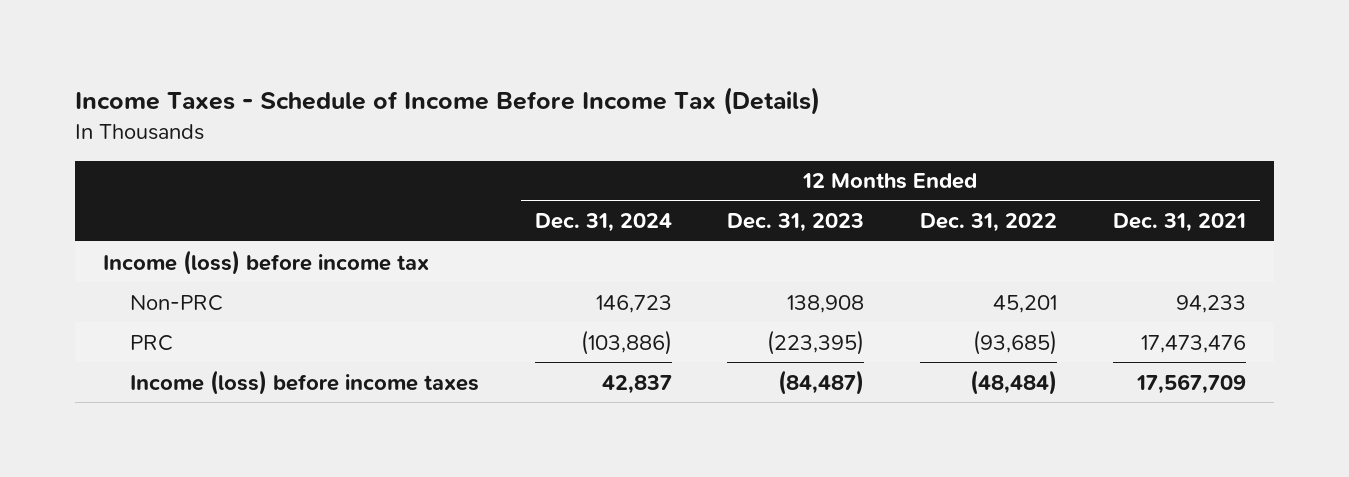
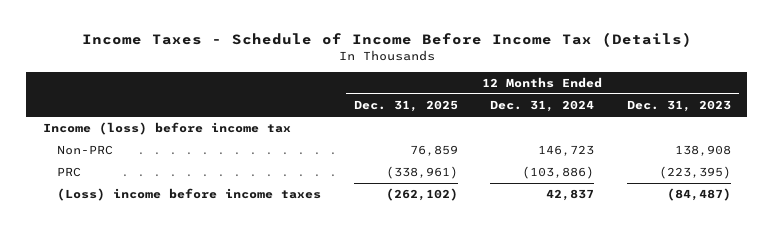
- | 12 Months Ended Dec. 31, 2024 | 12 Months Ended Dec. 31, 2023 | 12 Months Ended Dec. 31, 2022 | 12 Months Ended Dec. 31, 2021
+ | 12 Months Ended Dec. 31, 2025 | 12 Months Ended Dec. 31, 2024 | 12 Months Ended Dec. 31, 2023
- Income (loss) before income taxes | 42,837 | (84,487) | (48,484) | 17,567,709
+ (Loss) income before income taxes | (262,102) | 42,837 | (84,487)

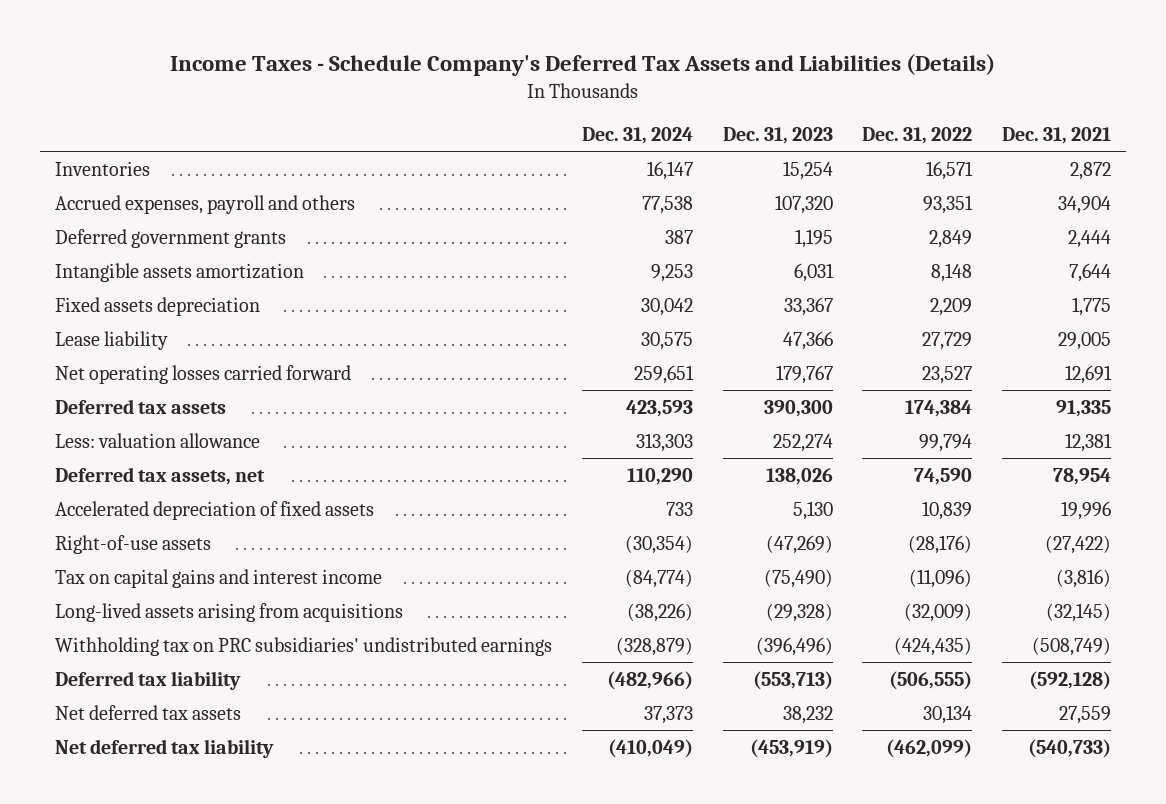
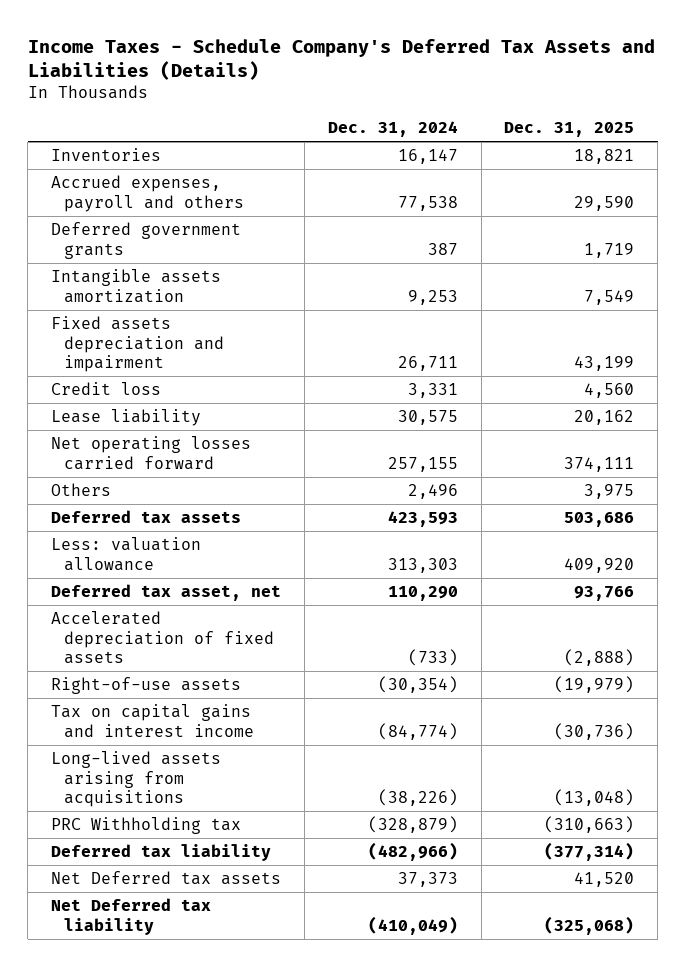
- | Dec. 31, 2024 | Dec. 31, 2023 | Dec. 31, 2022 | Dec. 31, 2021
+ | Dec. 31, 2024 | Dec. 31, 2025
- Fixed assets depreciation | 30,042 | 33,367 | 2,209 | 1,775
+ Fixed assets depreciation and impairment | 26,711 | 43,199
+ Credit loss | 3,331 | 4,560
- Net operating losses carried forward | 259,651 | 179,767 | 23,527 | 12,691
+ Net operating losses carried forward | 257,155 | 374,111
+ Others | 2,496 | 3,975
- Deferred tax assets, net | 110,290 | 138,026 | 74,590 | 78,954
- Accelerated depreciation of fixed assets | 733 | 5,130 | 10,839 | 19,996
+ Deferred tax asset, net | 110,290 | 93,766
+ Accelerated depreciation of fixed assets | (733) | (2,888)
- Withholding tax on PRC subsidiaries' undistributed earnings | (328,879) | (396,496) | (424,435) | (508,749)
+ PRC Withholding tax | (328,879) | (310,663)
- Net deferred tax assets | 37,373 | 38,232 | 30,134 | 27,559
- Net deferred tax liability | (410,049) | (453,919) | (462,099) | (540,733)
+ Net Deferred tax assets | 37,373 | 41,520
+ Net Deferred tax liability | (410,049) | (325,068)

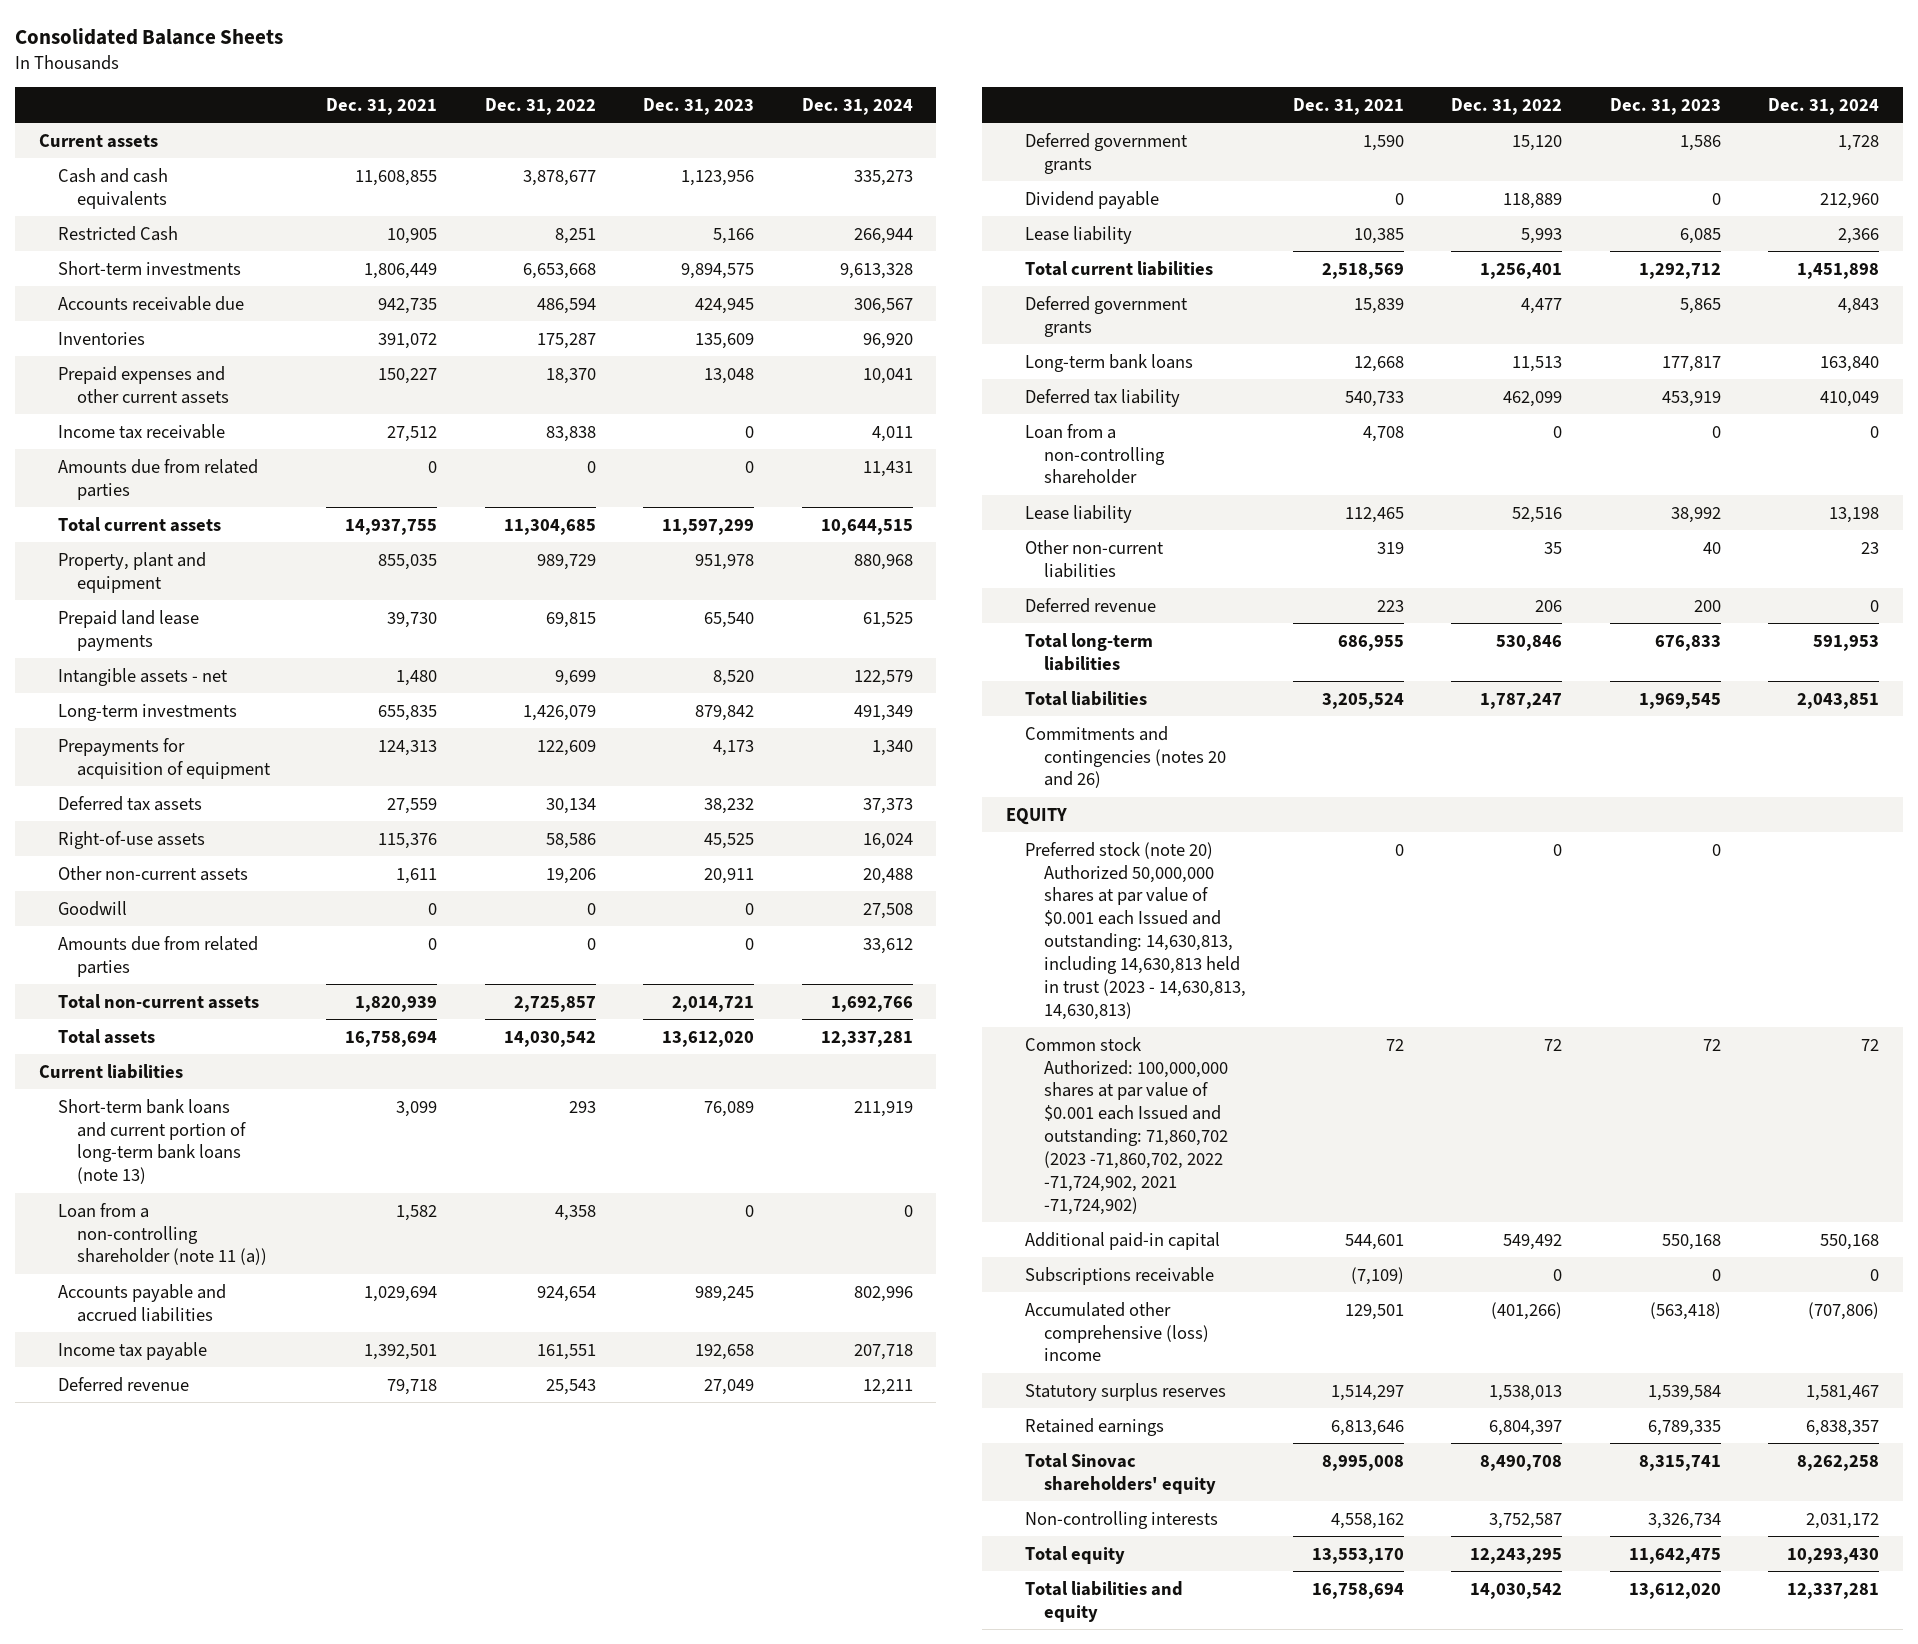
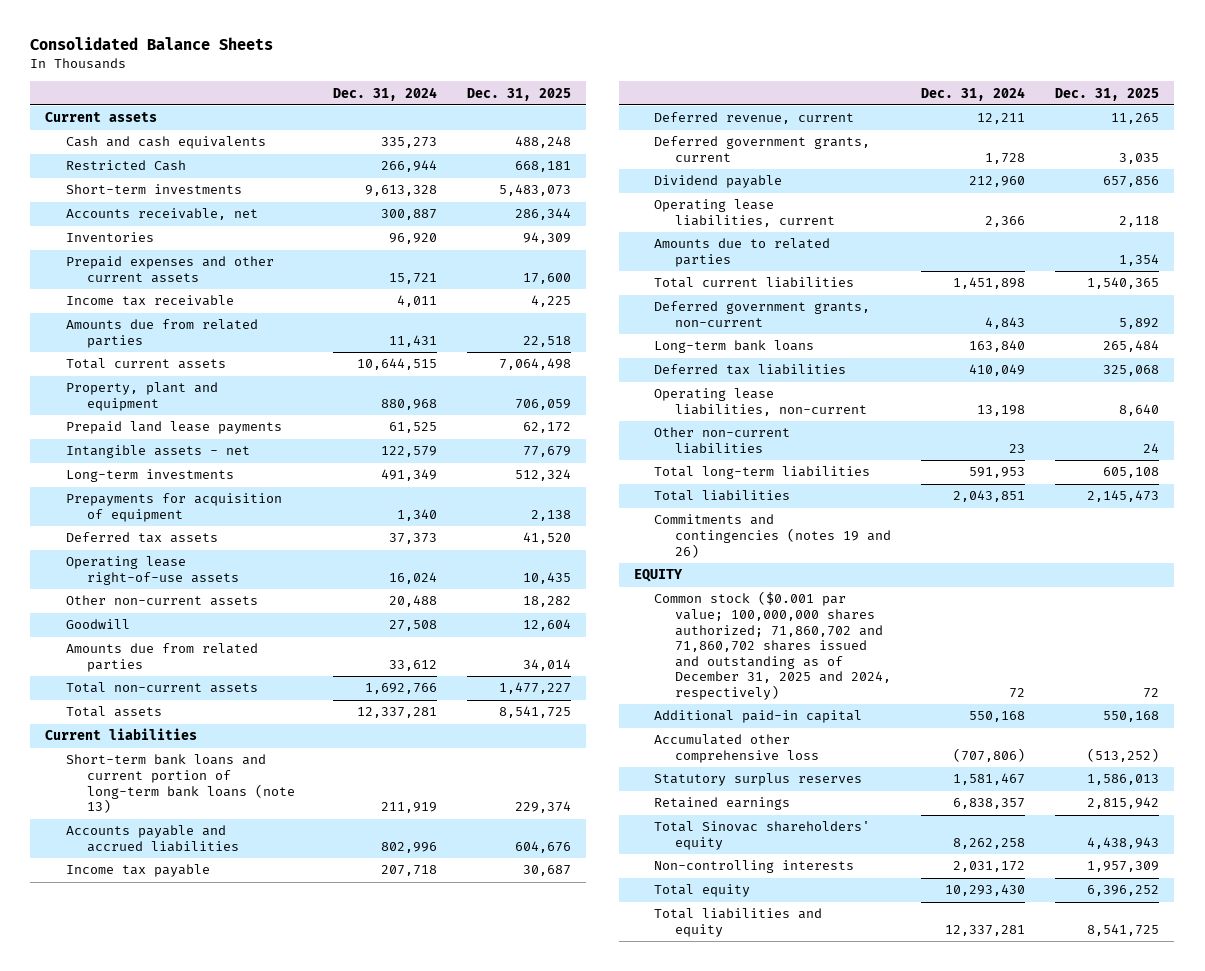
- | Dec. 31, 2021 | Dec. 31, 2022 | Dec. 31, 2023 | Dec. 31, 2024
+ | Dec. 31, 2024 | Dec. 31, 2025
- Accounts receivable due | 942,735 | 486,594 | 424,945 | 306,567
+ Accounts receivable, net | 300,887 | 286,344
- Prepaid expenses and other current assets | 150,227 | 18,370 | 13,048 | 10,041
+ Prepaid expenses and other current assets | 15,721 | 17,600
- Right-of-use assets | 115,376 | 58,586 | 45,525 | 16,024
+ Operating lease right-of-use assets | 16,024 | 10,435
- Loan from a non-controlling shareholder (note 11 (a)) | 1,582 | 4,358 | 0 | 0
- Deferred revenue | 79,718 | 25,543 | 27,049 | 12,211
- Deferred government grants | 1,590 | 15,120 | 1,586 | 1,728
+ Deferred revenue, current | 12,211 | 11,265
+ Deferred government grants, current | 1,728 | 3,035
- Lease liability | 10,385 | 5,993 | 6,085 | 2,366
+ Operating lease liabilities, current | 2,366 | 2,118
+ Amounts due to related parties | | 1,354
- Deferred government grants | 15,839 | 4,477 | 5,865 | 4,843
+ Deferred government grants, non-current | 4,843 | 5,892
- Deferred tax liability | 540,733 | 462,099 | 453,919 | 410,049
- Loan from a non-controlling shareholder | 4,708 | 0 | 0 | 0
- Lease liability | 112,465 | 52,516 | 38,992 | 13,198
+ Deferred tax liabilities | 410,049 | 325,068
+ Operating lease liabilities, non-current | 13,198 | 8,640
- Deferred revenue | 223 | 206 | 200 | 0
- Commitments and contingencies (notes 20 and 26)
+ Commitments and contingencies (notes 19 and 26)
- Preferred stock (note 20) Authorized 50,000,000 shares at par value of $0.001 each Issued and outstanding: 14,630,813, including 14,630,813 held in trust (2023 - 14,630,813, 14,630,813) | 0 | 0 | 0 |
- Common stock Authorized: 100,000,000 shares at par value of $0.001 each Issued and outstanding: 71,860,702 (2023 -71,860,702, 2022 -71,724,902, 2021 -71,724,902) | 72 | 72 | 72 | 72
+ Common stock ($0.001 par value; 100,000,000 shares authorized; 71,860,702 and 71,860,702 shares issued and outstanding as of December 31, 2025 and 2024, respectively) | 72 | 72
- Subscriptions receivable | (7,109) | 0 | 0 | 0
- Accumulated other comprehensive (loss) income | 129,501 | (401,266) | (563,418) | (707,806)
+ Accumulated other comprehensive loss | (707,806) | (513,252)

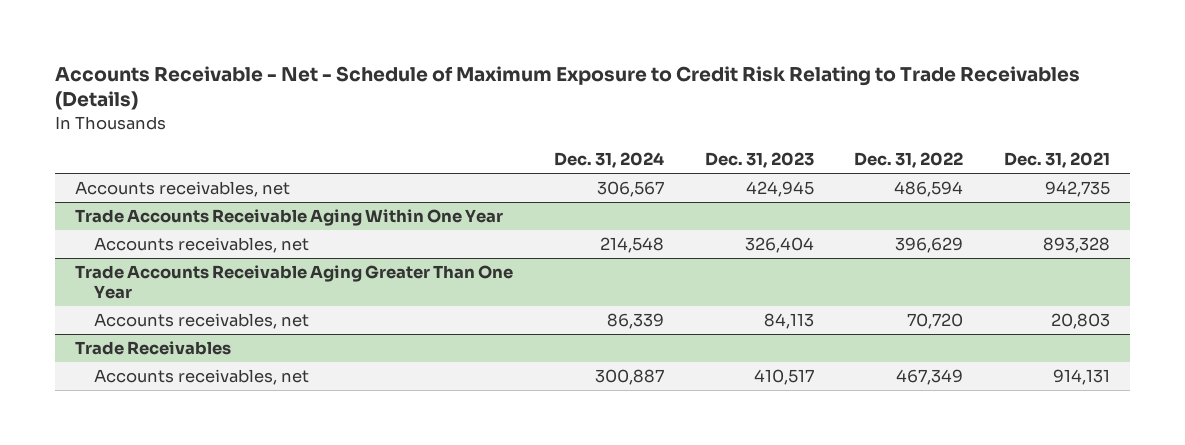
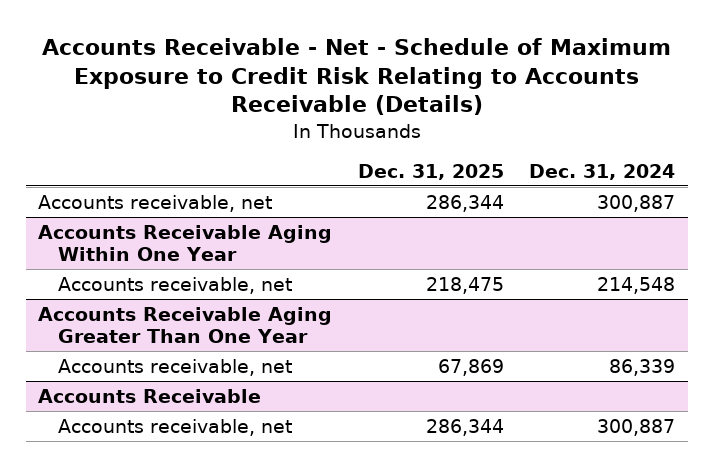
- Accounts Receivable - Net - Schedule of Maximum Exposure to Credit Risk Relating to Trade Receivables (Details)
+ Accounts Receivable - Net - Schedule of Maximum Exposure to Credit Risk Relating to Accounts Receivable (Details)
- | Dec. 31, 2024 | Dec. 31, 2023 | Dec. 31, 2022 | Dec. 31, 2021
+ | Dec. 31, 2025 | Dec. 31, 2024
- Accounts receivables, net | 306,567 | 424,945 | 486,594 | 942,735
- Trade Accounts Receivable Aging Within One Year
- Accounts receivables, net | 214,548 | 326,404 | 396,629 | 893,328
- Trade Accounts Receivable Aging Greater Than One Year
- Accounts receivables, net | 86,339 | 84,113 | 70,720 | 20,803
- Trade Receivables
- Accounts receivables, net | 300,887 | 410,517 | 467,349 | 914,131
+ Accounts receivable, net | 286,344 | 300,887
+ Accounts Receivable Aging Within One Year
+ Accounts receivable, net | 218,475 | 214,548
+ Accounts Receivable Aging Greater Than One Year
+ Accounts receivable, net | 67,869 | 86,339
+ Accounts Receivable
+ Accounts receivable, net | 286,344 | 300,887

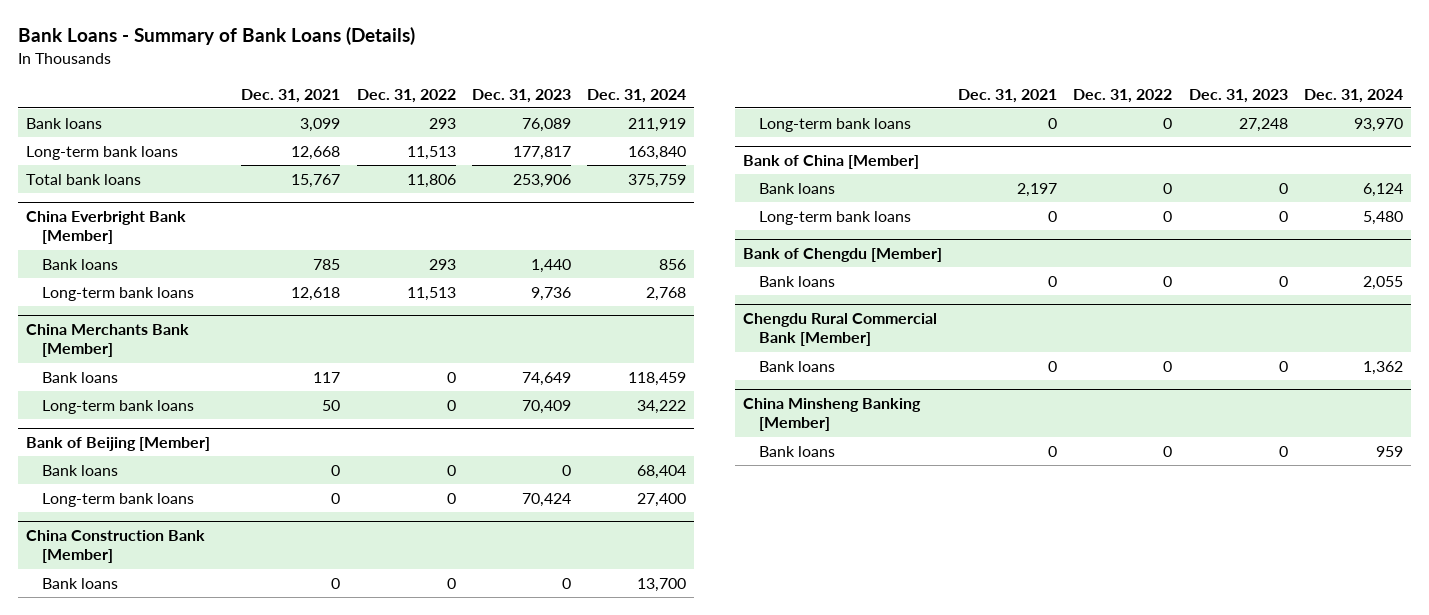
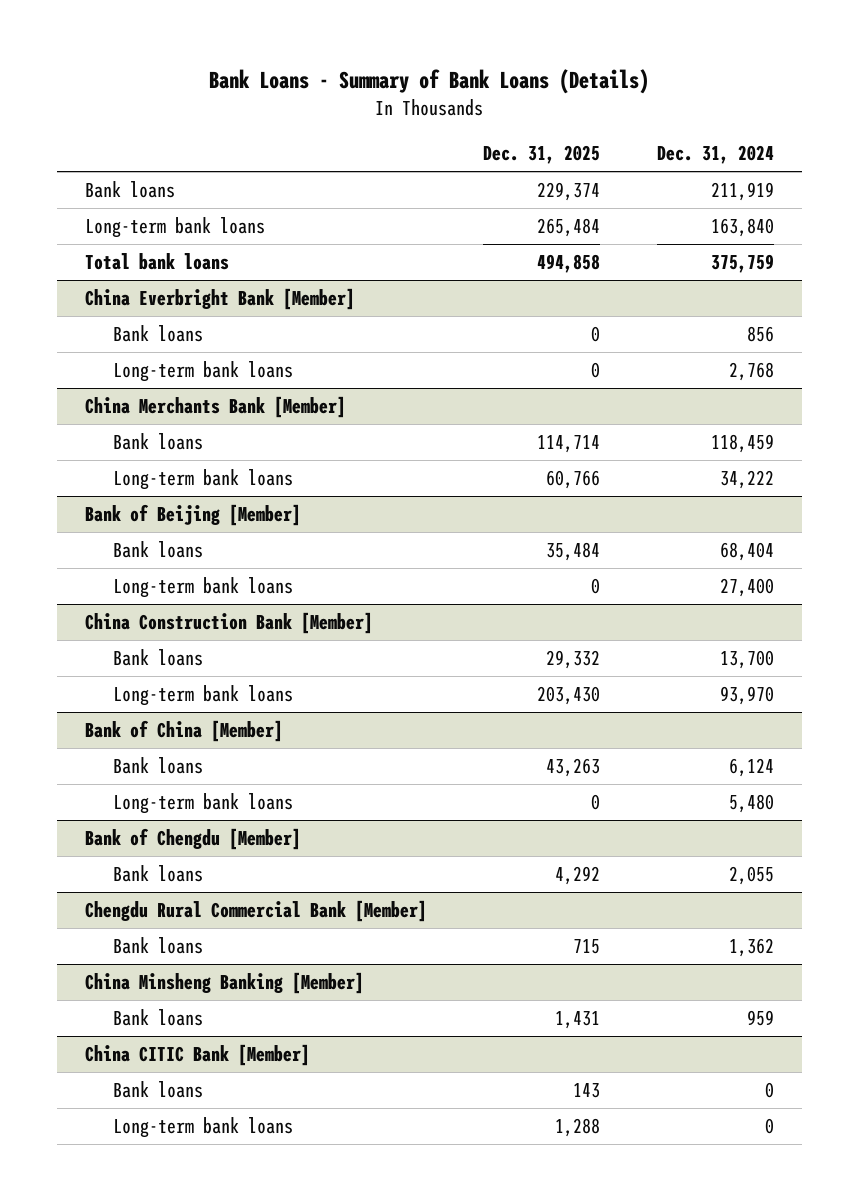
- | Dec. 31, 2021 | Dec. 31, 2022 | Dec. 31, 2023 | Dec. 31, 2024
+ | Dec. 31, 2025 | Dec. 31, 2024
+ China CITIC Bank [Member]
+ Bank loans | 143 | 0
+ Long-term bank loans | 1,288 | 0

